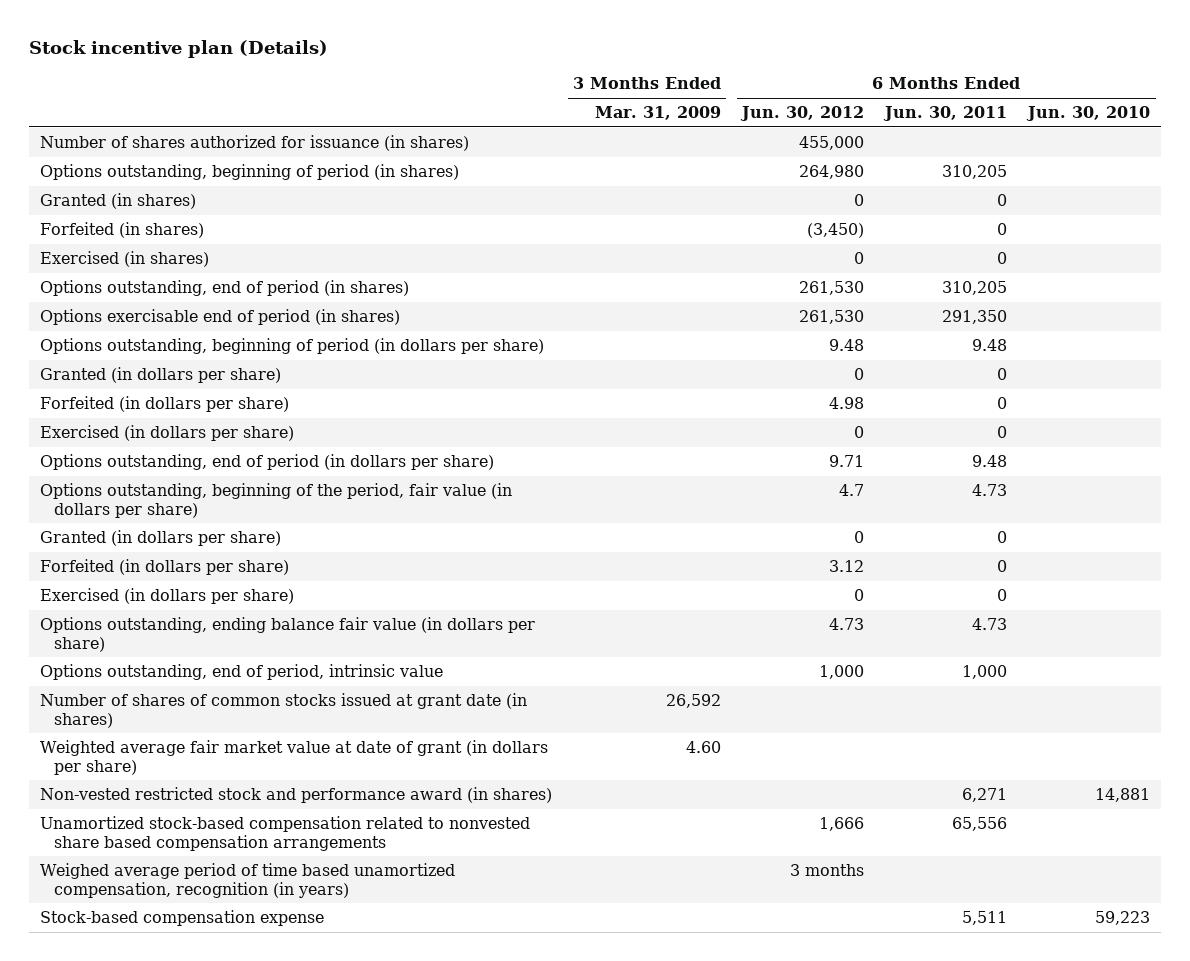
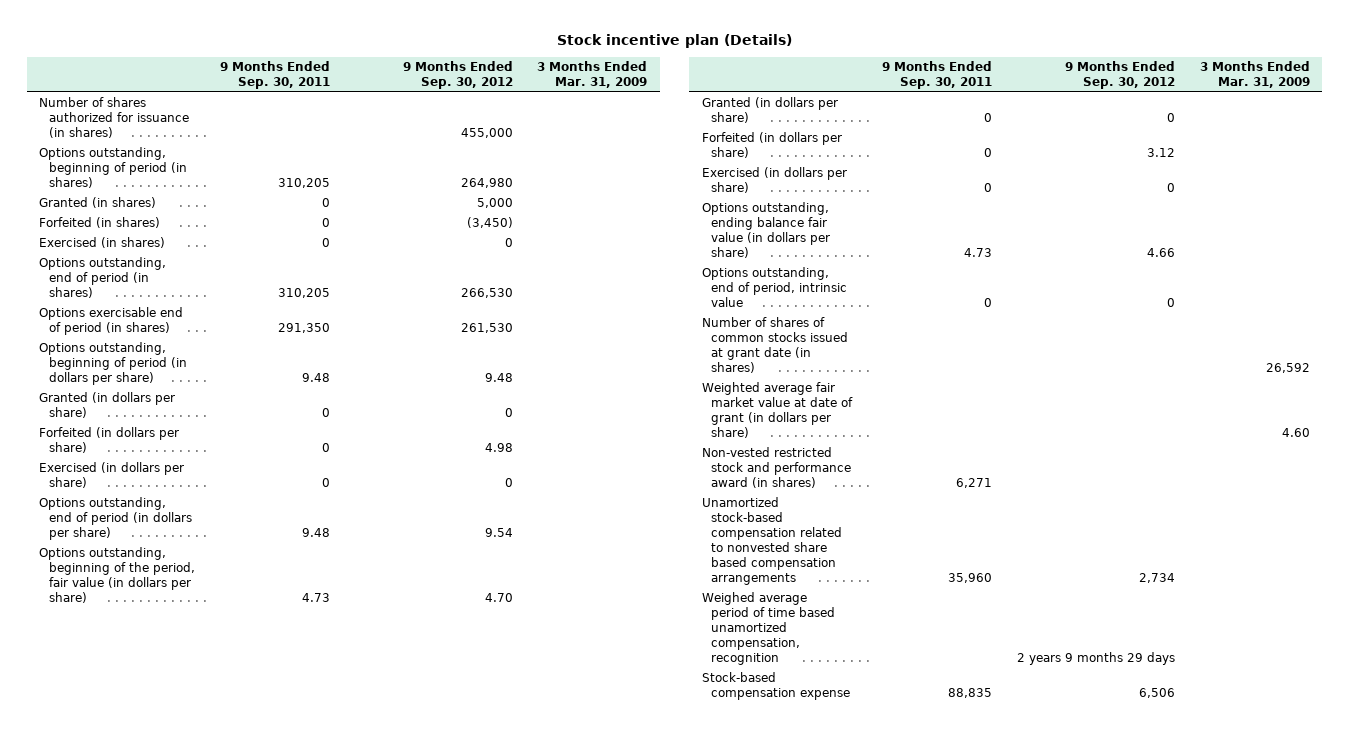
- | 3 Months Ended Mar. 31, 2009 | 6 Months Ended Jun. 30, 2012 | 6 Months Ended Jun. 30, 2011 | 6 Months Ended Jun. 30, 2010
+ | 9 Months Ended Sep. 30, 2011 | 9 Months Ended Sep. 30, 2012 | 3 Months Ended Mar. 31, 2009
- Weighed average period of time based unamortized compensation, recognition (in years) | | 3 months | |
+ Weighed average period of time based unamortized compensation, recognition | | 2 years 9 months 29 days |

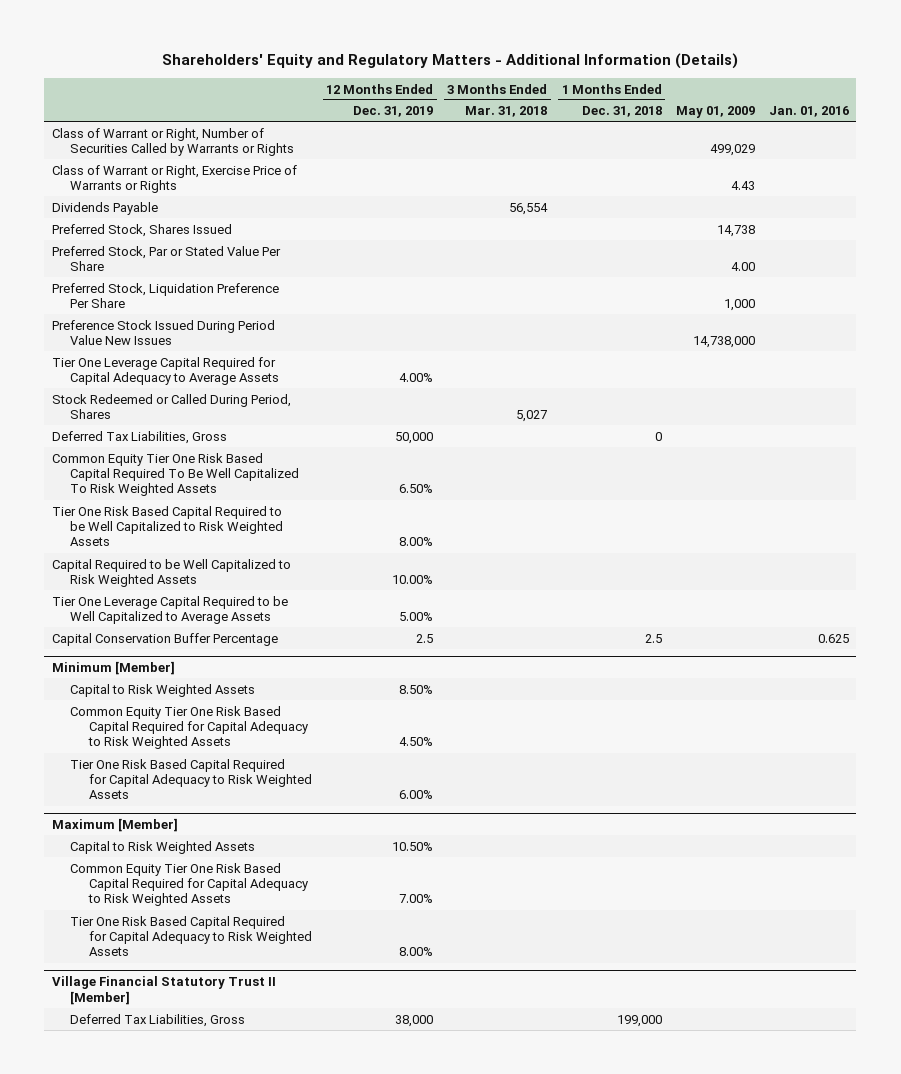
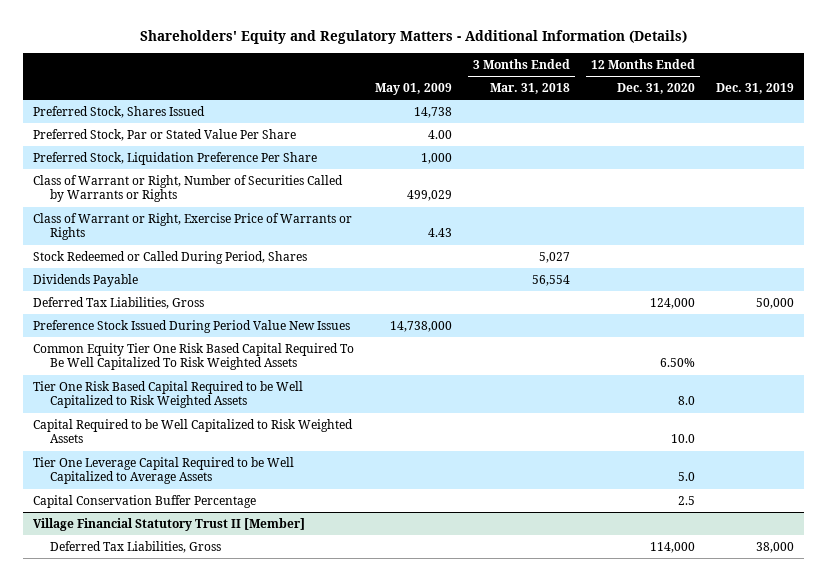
- | 12 Months Ended Dec. 31, 2019 | 3 Months Ended Mar. 31, 2018 | 1 Months Ended Dec. 31, 2018 | May 01, 2009 | Jan. 01, 2016
+ | May 01, 2009 | 3 Months Ended Mar. 31, 2018 | 12 Months Ended Dec. 31, 2020 | Dec. 31, 2019
- Tier One Leverage Capital Required for Capital Adequacy to Average Assets | 4.00% | | | |
moved down: Class of Warrant or Right, Number of Securities Called by Warrants or Rights | 499,029 | | |
moved down: Class of Warrant or Right, Exercise Price of Warrants or Rights | 4.43 | | |
moved down: Dividends Payable | | 56,554 | |
moved down: Preference Stock Issued During Period Value New Issues | 14,738,000 | | |
- Minimum [Member]
- Capital to Risk Weighted Assets | 8.50% | | | |
- Common Equity Tier One Risk Based Capital Required for Capital Adequacy to Risk Weighted Assets | 4.50% | | | |
- Tier One Risk Based Capital Required for Capital Adequacy to Risk Weighted Assets | 6.00% | | | |
- Maximum [Member]
- Capital to Risk Weighted Assets | 10.50% | | | |
- Common Equity Tier One Risk Based Capital Required for Capital Adequacy to Risk Weighted Assets | 7.00% | | | |
- Tier One Risk Based Capital Required for Capital Adequacy to Risk Weighted Assets | 8.00% | | | |

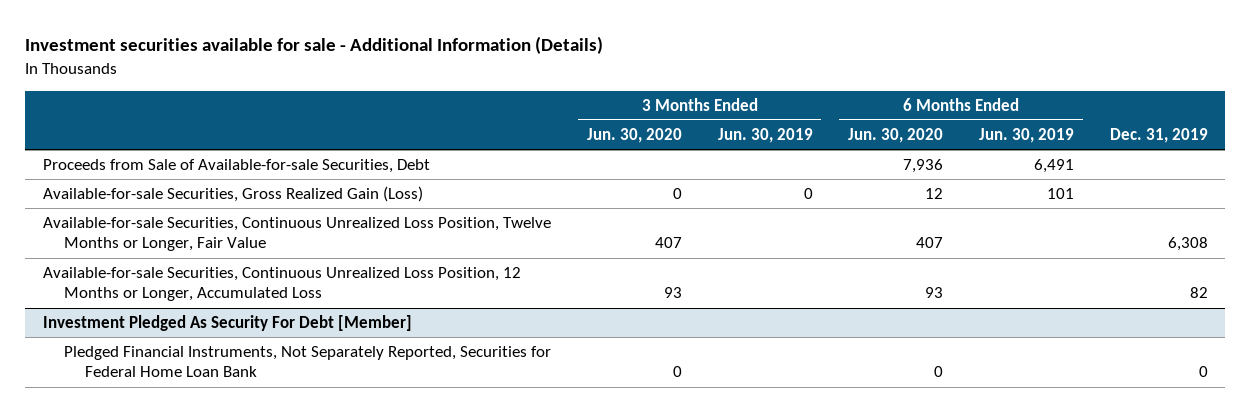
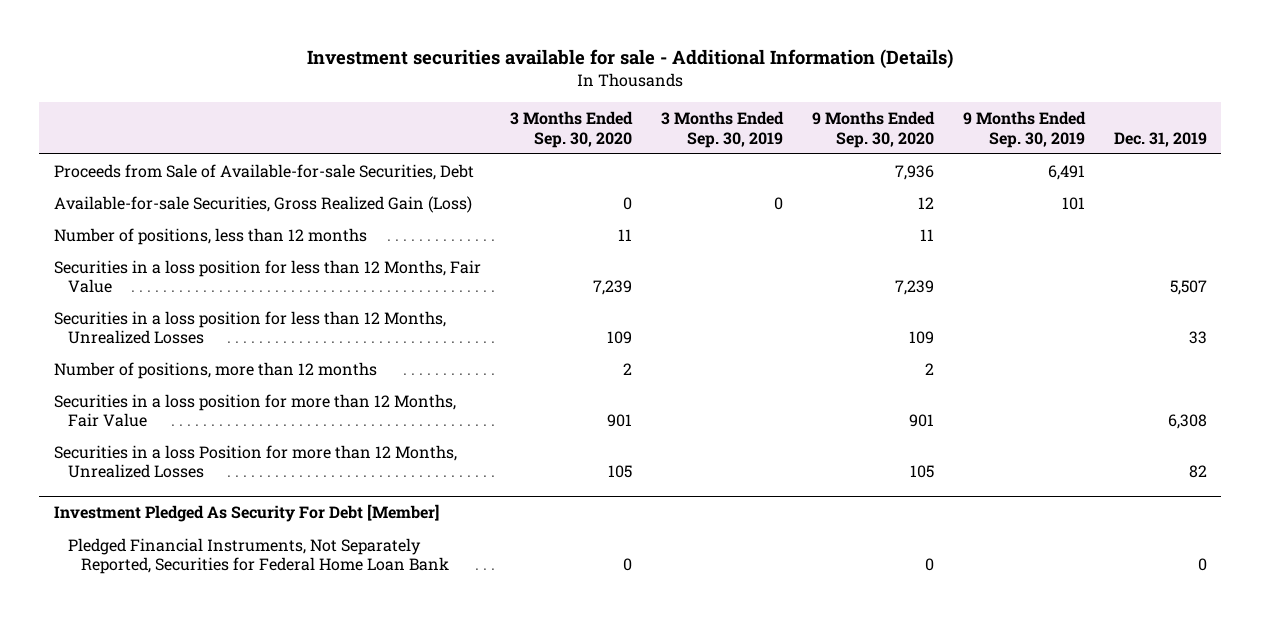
- | 3 Months Ended Jun. 30, 2020 | 3 Months Ended Jun. 30, 2019 | 6 Months Ended Jun. 30, 2020 | 6 Months Ended Jun. 30, 2019 | Dec. 31, 2019
+ | 3 Months Ended Sep. 30, 2020 | 3 Months Ended Sep. 30, 2019 | 9 Months Ended Sep. 30, 2020 | 9 Months Ended Sep. 30, 2019 | Dec. 31, 2019
- Available-for-sale Securities, Continuous Unrealized Loss Position, Twelve Months or Longer, Fair Value | 407 | | 407 | | 6,308
- Available-for-sale Securities, Continuous Unrealized Loss Position, 12 Months or Longer, Accumulated Loss | 93 | | 93 | | 82
+ Number of positions, less than 12 months | 11 | | 11 | |
+ Securities in a loss position for less than 12 Months, Fair Value | 7,239 | | 7,239 | | 5,507
+ Securities in a loss position for less than 12 Months, Unrealized Losses | 109 | | 109 | | 33
+ Number of positions, more than 12 months | 2 | | 2 | |
+ Securities in a loss position for more than 12 Months, Fair Value | 901 | | 901 | | 6,308
+ Securities in a loss Position for more than 12 Months, Unrealized Losses | 105 | | 105 | | 82

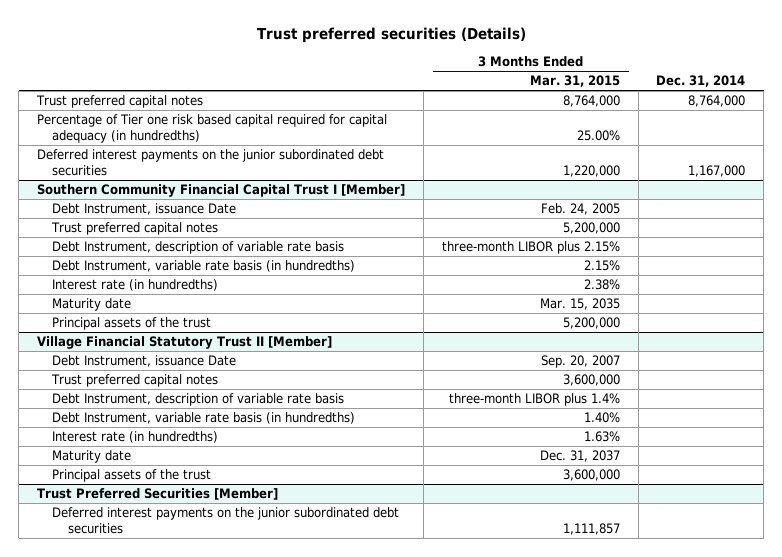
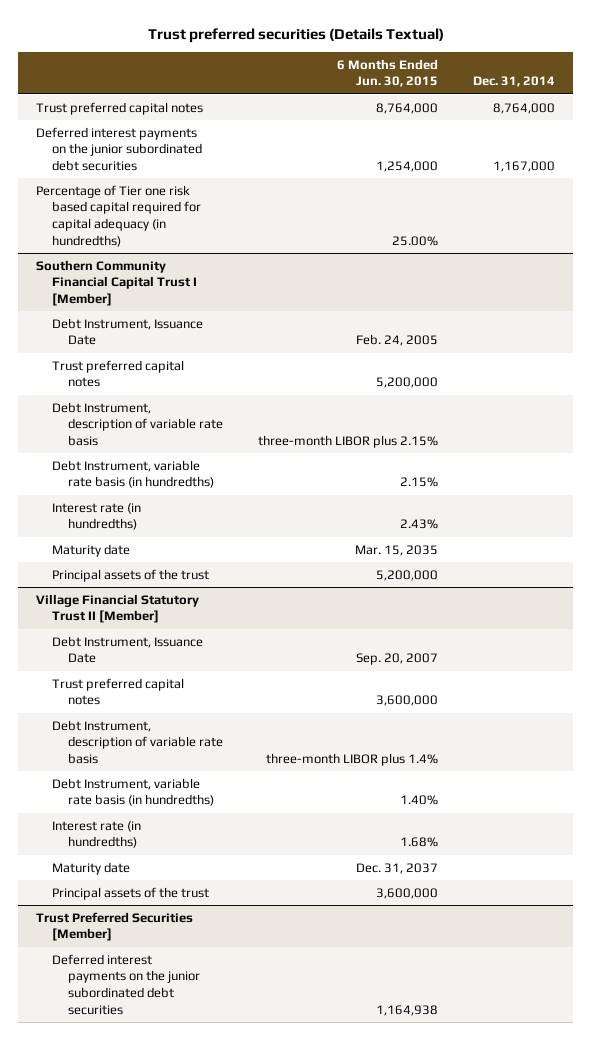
- Trust preferred securities (Details)
+ Trust preferred securities (Details Textual)
- | 3 Months Ended Mar. 31, 2015 | Dec. 31, 2014
+ | 6 Months Ended Jun. 30, 2015 | Dec. 31, 2014
moved down: Percentage of Tier one risk based capital required for capital adequacy (in hundredths) | 25.00% |
@ Southern Community Financial Capital Trust I [Member]
- Debt Instrument, issuance Date | Feb. 24, 2005 |
+ Debt Instrument, Issuance Date | Feb. 24, 2005 |
@ Village Financial Statutory Trust II [Member]
- Debt Instrument, issuance Date | Sep. 20, 2007 |
+ Debt Instrument, Issuance Date | Sep. 20, 2007 |

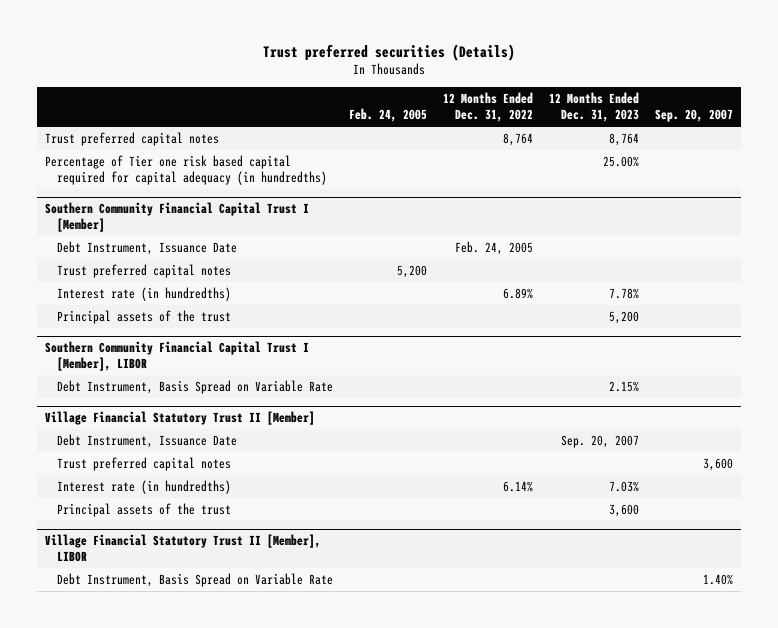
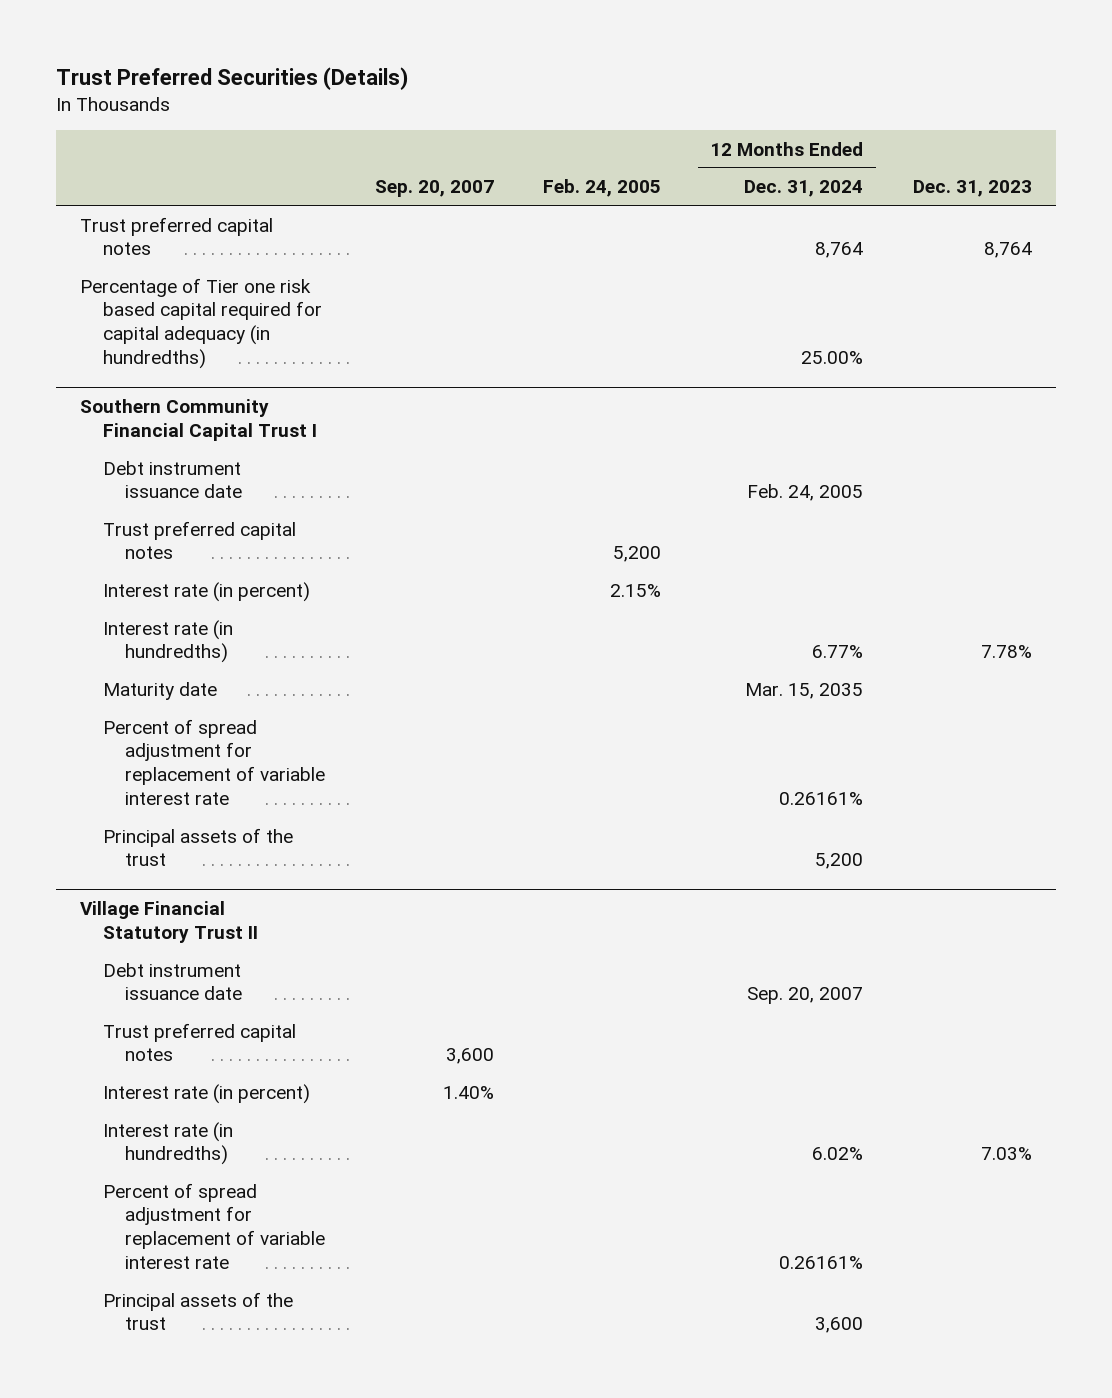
- Trust preferred securities (Details)
+ Trust Preferred Securities (Details)
- | Feb. 24, 2005 | 12 Months Ended Dec. 31, 2022 | 12 Months Ended Dec. 31, 2023 | Sep. 20, 2007
+ | Sep. 20, 2007 | Feb. 24, 2005 | 12 Months Ended Dec. 31, 2024 | Dec. 31, 2023
- Southern Community Financial Capital Trust I [Member]
- Debt Instrument, Issuance Date | | Feb. 24, 2005 | |
+ Southern Community Financial Capital Trust I
+ Debt instrument issuance date | | | Feb. 24, 2005 |
+ Interest rate (in percent) | | 2.15% | |
+ Maturity date | | | Mar. 15, 2035 |
+ Percent of spread adjustment for replacement of variable interest rate | | | 0.26161% |
- Southern Community Financial Capital Trust I [Member], LIBOR
- Debt Instrument, Basis Spread on Variable Rate | | | 2.15% |
- Village Financial Statutory Trust II [Member]
- Debt Instrument, Issuance Date | | | Sep. 20, 2007 |
+ Village Financial Statutory Trust II
+ Debt instrument issuance date | | | Sep. 20, 2007 |
+ Interest rate (in percent) | 1.40% | | |
+ Percent of spread adjustment for replacement of variable interest rate | | | 0.26161% |
- Village Financial Statutory Trust II [Member], LIBOR
- Debt Instrument, Basis Spread on Variable Rate | | | | 1.40%

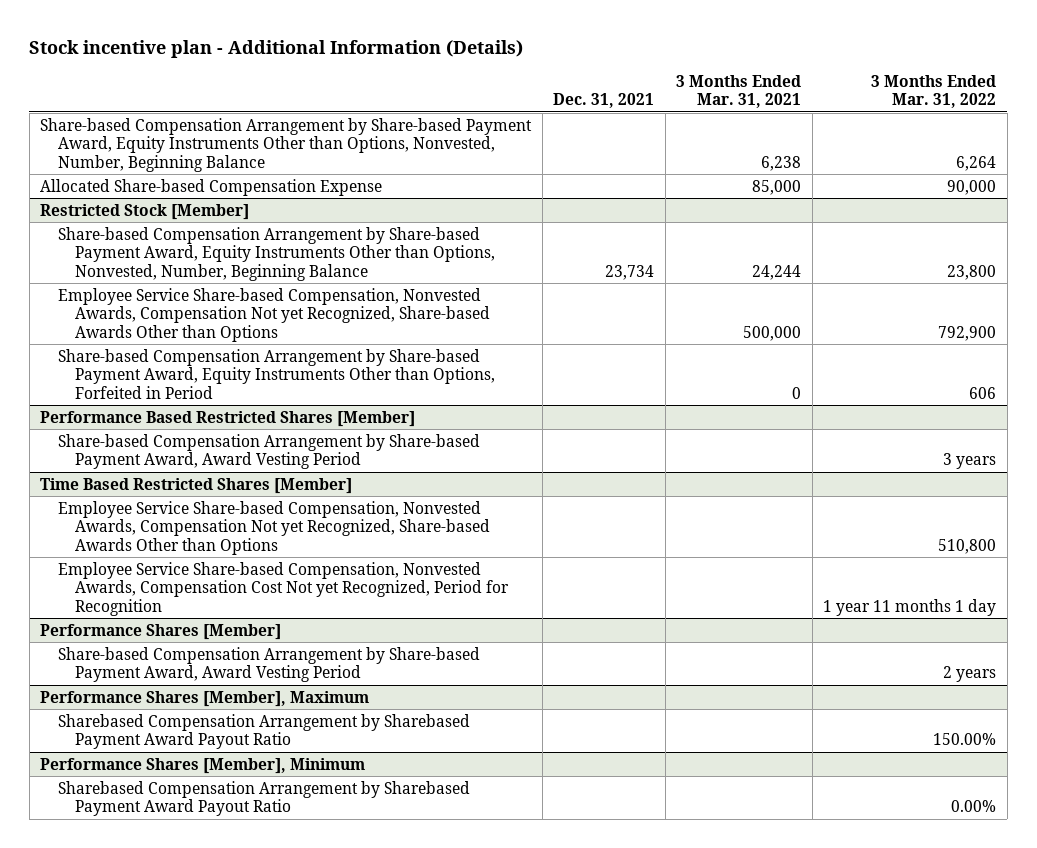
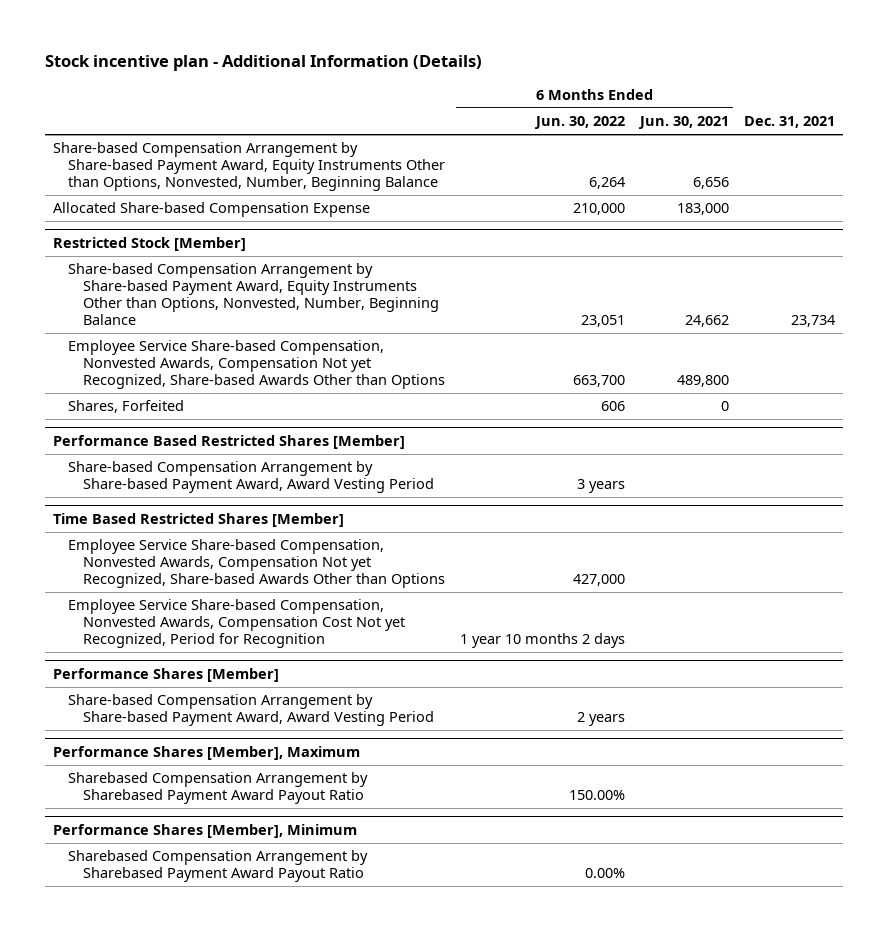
- | Dec. 31, 2021 | 3 Months Ended Mar. 31, 2021 | 3 Months Ended Mar. 31, 2022
+ | 6 Months Ended Jun. 30, 2022 | 6 Months Ended Jun. 30, 2021 | Dec. 31, 2021
@ Restricted Stock [Member]
- Share-based Compensation Arrangement by Share-based Payment Award, Equity Instruments Other than Options, Forfeited in Period | | 0 | 606
+ Shares, Forfeited | 606 | 0 |

